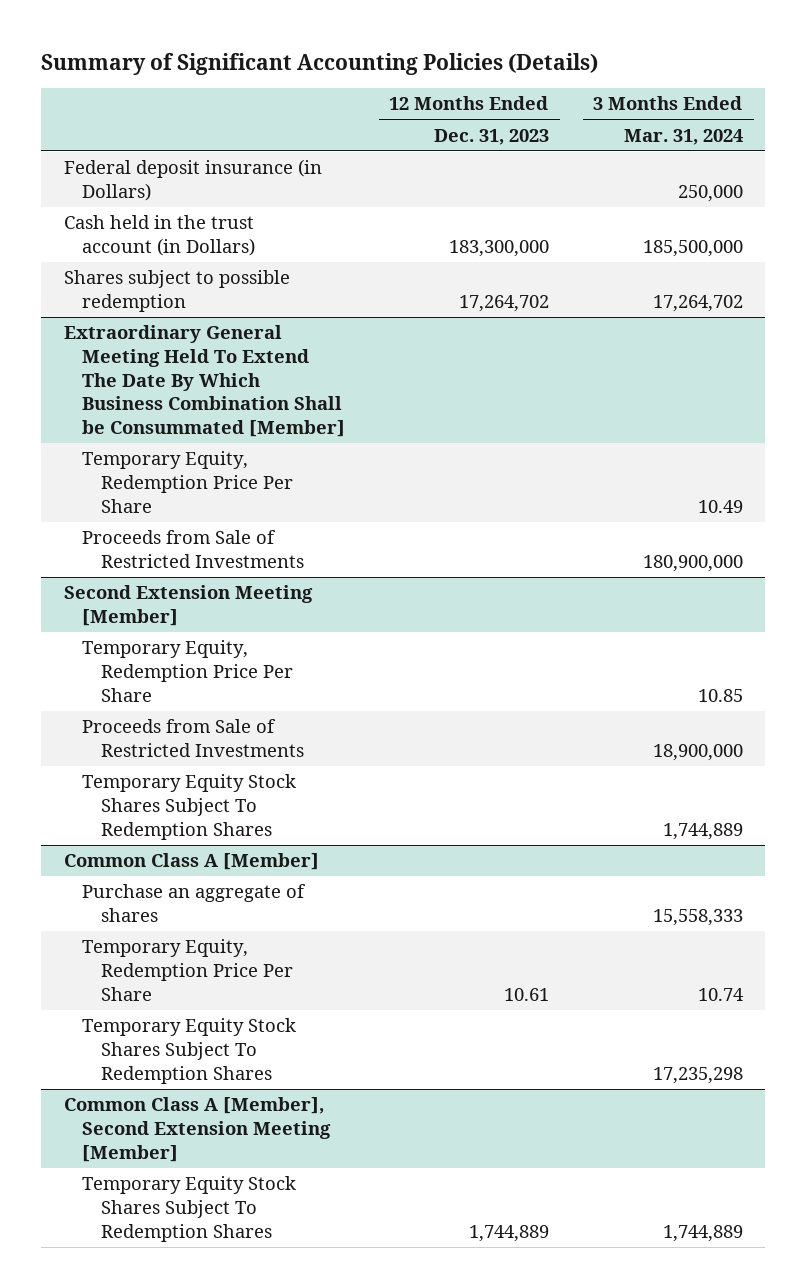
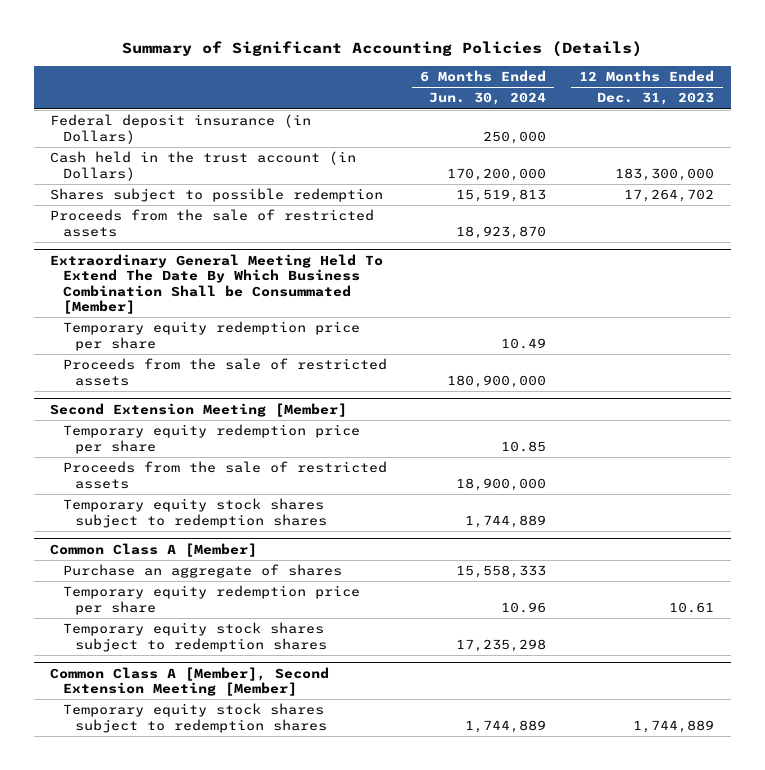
- | 12 Months Ended Dec. 31, 2023 | 3 Months Ended Mar. 31, 2024
+ | 6 Months Ended Jun. 30, 2024 | 12 Months Ended Dec. 31, 2023
+ Proceeds from the sale of restricted assets | 18,923,870 |
@ Extraordinary General Meeting Held To Extend The Date By Which Business Combination Shall be Consummated [Member]
- Temporary Equity, Redemption Price Per Share | | 10.49
- Proceeds from Sale of Restricted Investments | | 180,900,000
+ Temporary equity redemption price per share | 10.49 |
+ Proceeds from the sale of restricted assets | 180,900,000 |
@ Second Extension Meeting [Member]
- Temporary Equity, Redemption Price Per Share | | 10.85
- Proceeds from Sale of Restricted Investments | | 18,900,000
- Temporary Equity Stock Shares Subject To Redemption Shares | | 1,744,889
+ Temporary equity redemption price per share | 10.85 |
+ Proceeds from the sale of restricted assets | 18,900,000 |
+ Temporary equity stock shares subject to redemption shares | 1,744,889 |
@ Common Class A [Member]
- Temporary Equity, Redemption Price Per Share | 10.61 | 10.74
- Temporary Equity Stock Shares Subject To Redemption Shares | | 17,235,298
+ Temporary equity redemption price per share | 10.96 | 10.61
+ Temporary equity stock shares subject to redemption shares | 17,235,298 |
@ Common Class A [Member], Second Extension Meeting [Member]
- Temporary Equity Stock Shares Subject To Redemption Shares | 1,744,889 | 1,744,889
+ Temporary equity stock shares subject to redemption shares | 1,744,889 | 1,744,889

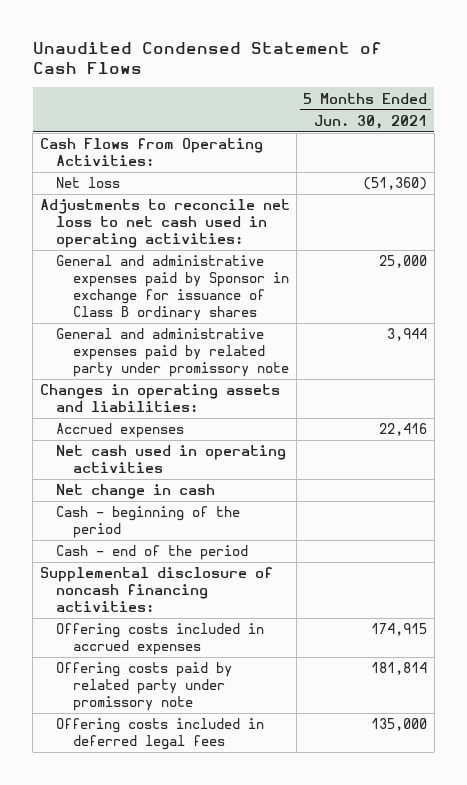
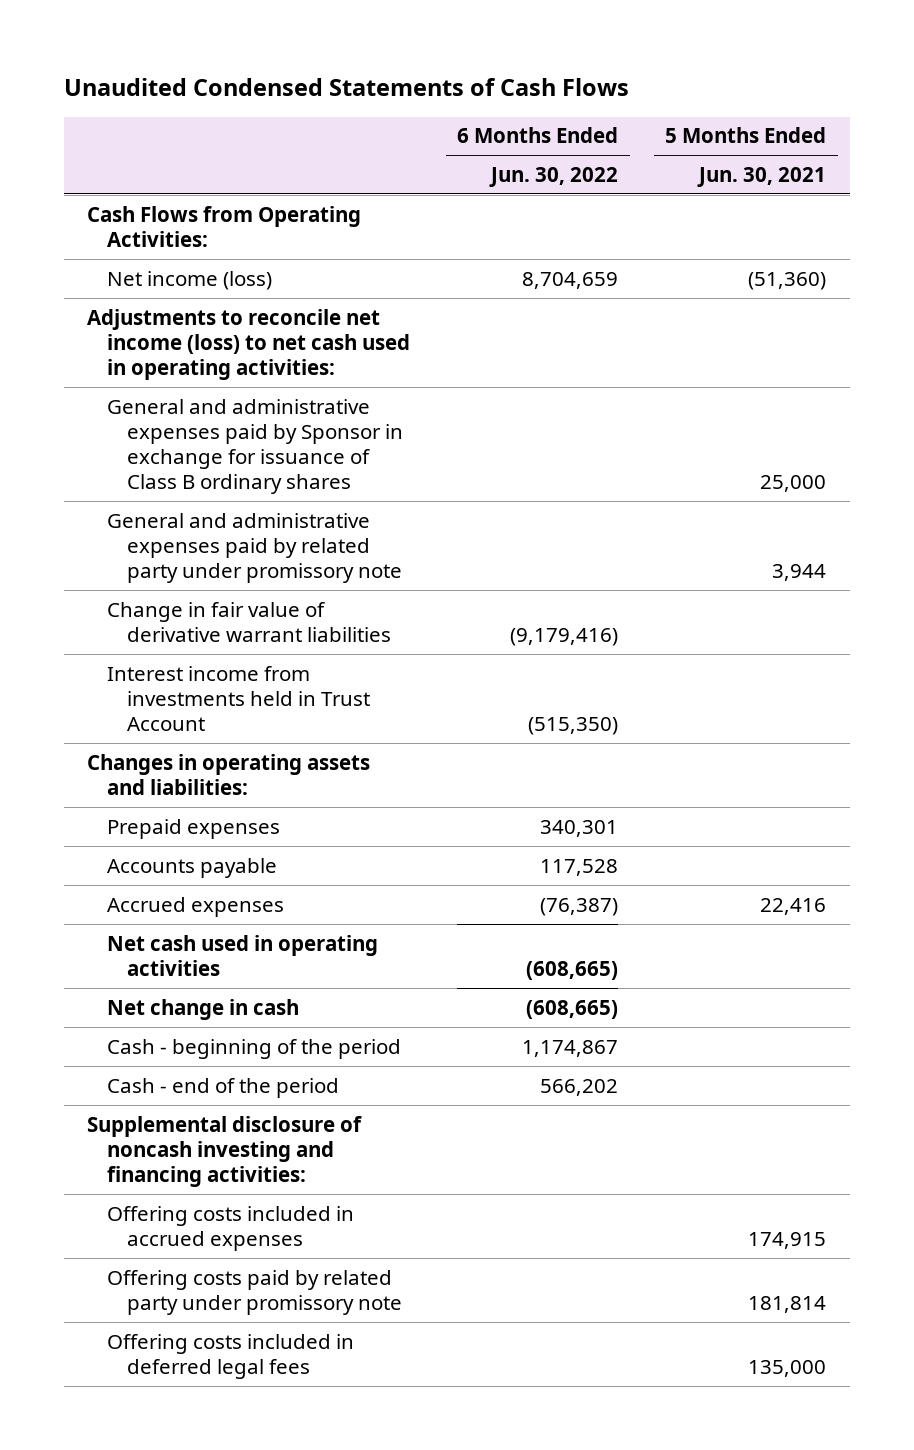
- Unaudited Condensed Statement of Cash Flows
+ Unaudited Condensed Statements of Cash Flows
- | 5 Months Ended Jun. 30, 2021
+ | 6 Months Ended Jun. 30, 2022 | 5 Months Ended Jun. 30, 2021
- Net loss | (51,360)
- Adjustments to reconcile net loss to net cash used in operating activities:
+ Net income (loss) | 8,704,659 | (51,360)
+ Adjustments to reconcile net income (loss) to net cash used in operating activities:
+ Change in fair value of derivative warrant liabilities | (9,179,416) |
+ Interest income from investments held in Trust Account | (515,350) |
+ Prepaid expenses | 340,301 |
+ Accounts payable | 117,528 |
- Supplemental disclosure of noncash financing activities:
+ Supplemental disclosure of noncash investing and financing activities:

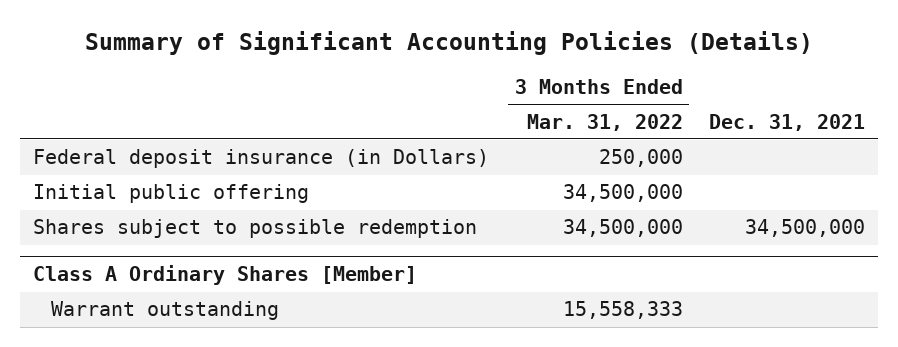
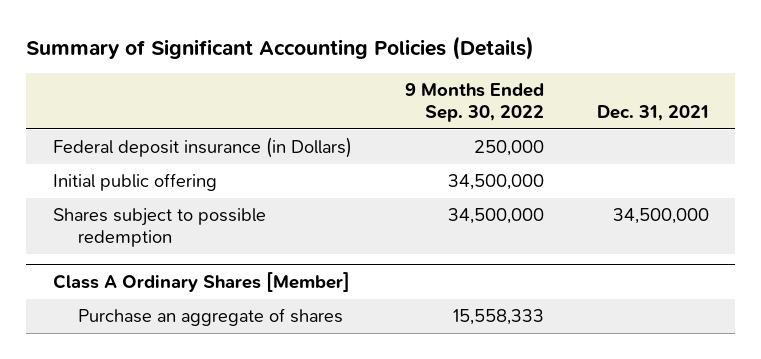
- | 3 Months Ended Mar. 31, 2022 | Dec. 31, 2021
+ | 9 Months Ended Sep. 30, 2022 | Dec. 31, 2021
@ Class A Ordinary Shares [Member]
- Warrant outstanding | 15,558,333 |
+ Purchase an aggregate of shares | 15,558,333 |

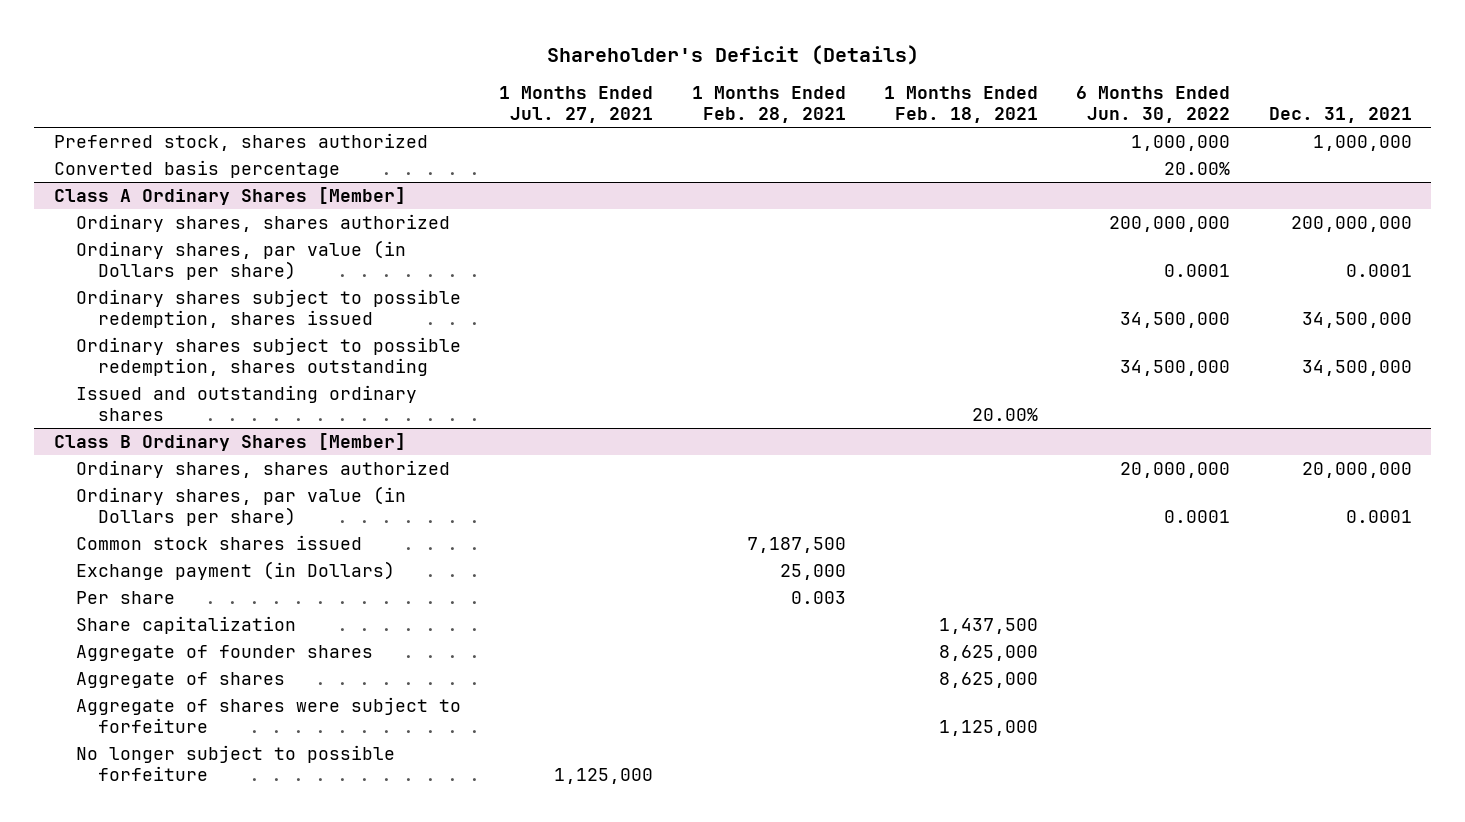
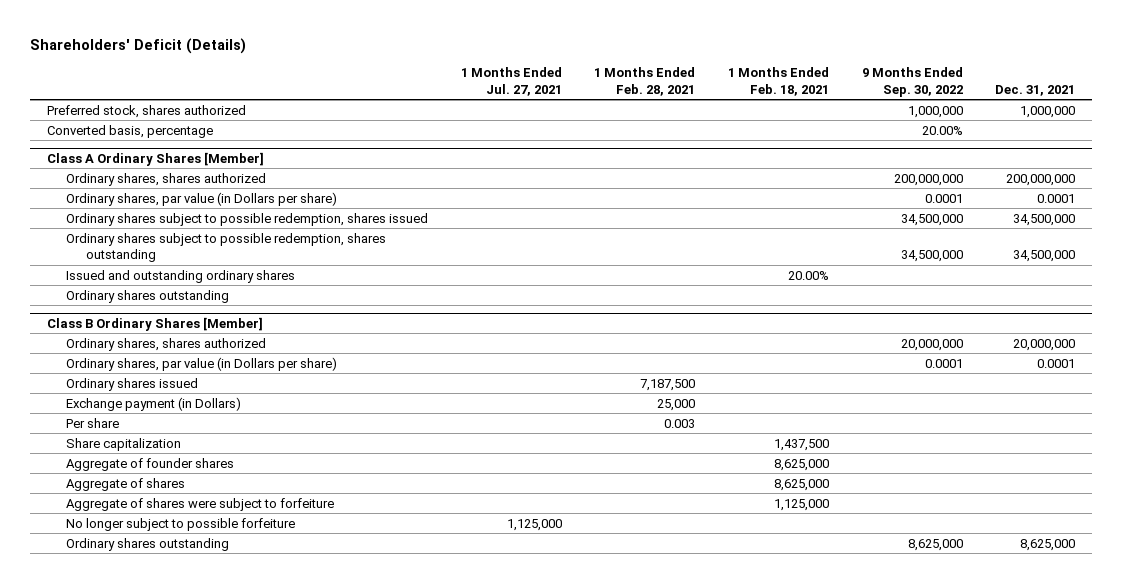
- Shareholder's Deficit (Details)
+ Shareholders' Deficit (Details)
- | 1 Months Ended Jul. 27, 2021 | 1 Months Ended Feb. 28, 2021 | 1 Months Ended Feb. 18, 2021 | 6 Months Ended Jun. 30, 2022 | Dec. 31, 2021
+ | 1 Months Ended Jul. 27, 2021 | 1 Months Ended Feb. 28, 2021 | 1 Months Ended Feb. 18, 2021 | 9 Months Ended Sep. 30, 2022 | Dec. 31, 2021
- Converted basis percentage | | | | 20.00% |
+ Converted basis, percentage | | | | 20.00% |
@ Class A Ordinary Shares [Member]
+ Ordinary shares outstanding
@ Class B Ordinary Shares [Member]
- Common stock shares issued | | 7,187,500 | | |
+ Ordinary shares issued | | 7,187,500 | | |
+ Ordinary shares outstanding | | | | 8,625,000 | 8,625,000

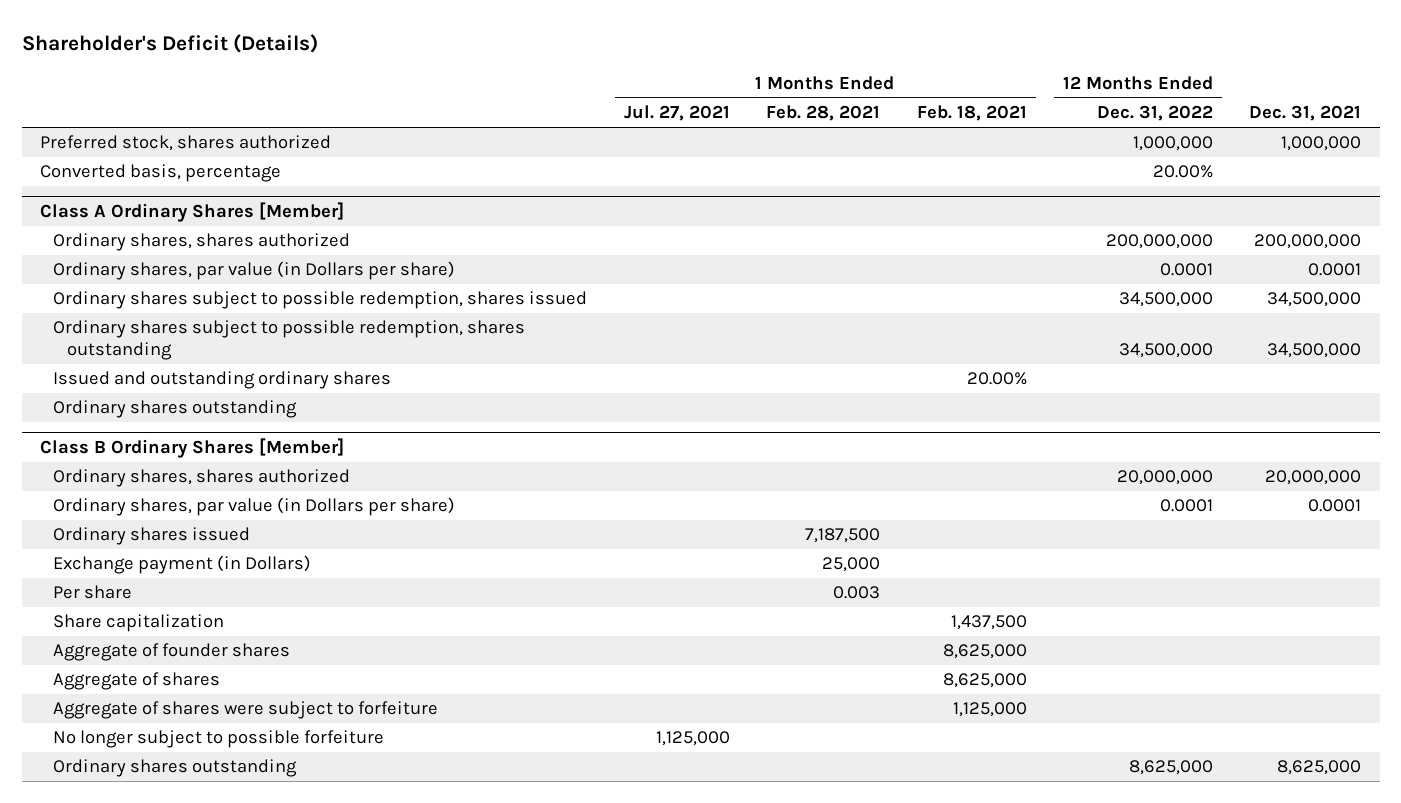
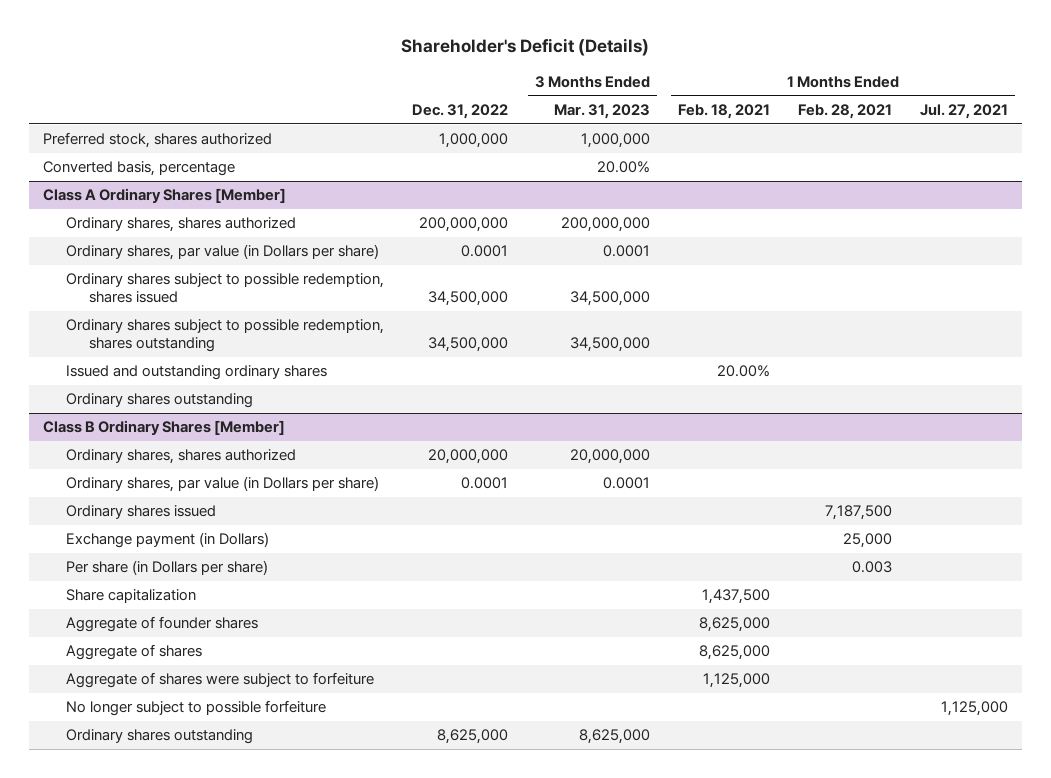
- | 1 Months Ended Jul. 27, 2021 | 1 Months Ended Feb. 28, 2021 | 1 Months Ended Feb. 18, 2021 | 12 Months Ended Dec. 31, 2022 | Dec. 31, 2021
+ | Dec. 31, 2022 | 3 Months Ended Mar. 31, 2023 | 1 Months Ended Feb. 18, 2021 | 1 Months Ended Feb. 28, 2021 | 1 Months Ended Jul. 27, 2021
@ Class B Ordinary Shares [Member]
- Per share | | 0.003 | | |
+ Per share (in Dollars per share) | | | | 0.003 |

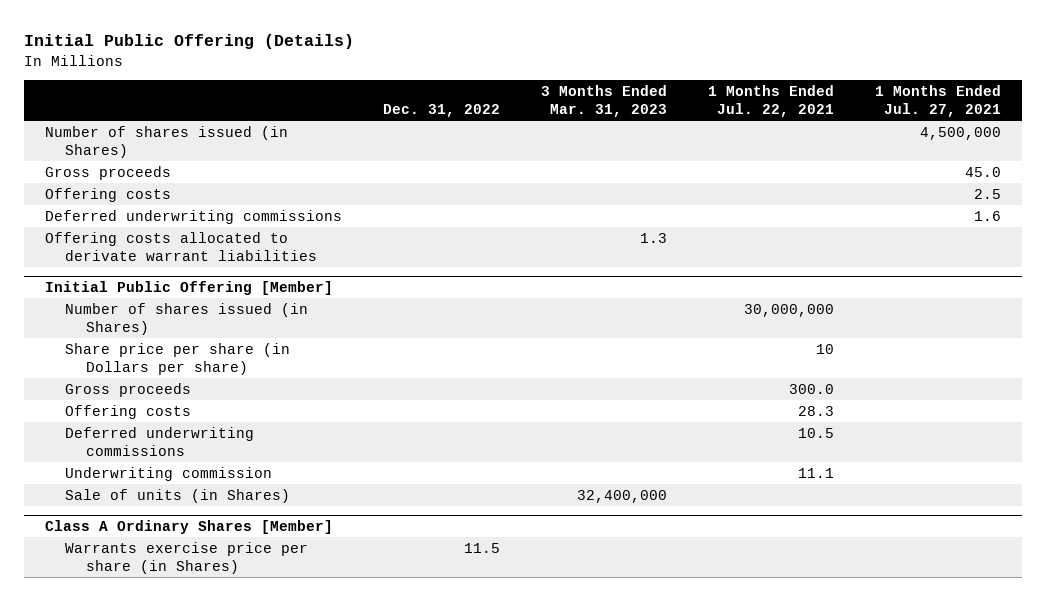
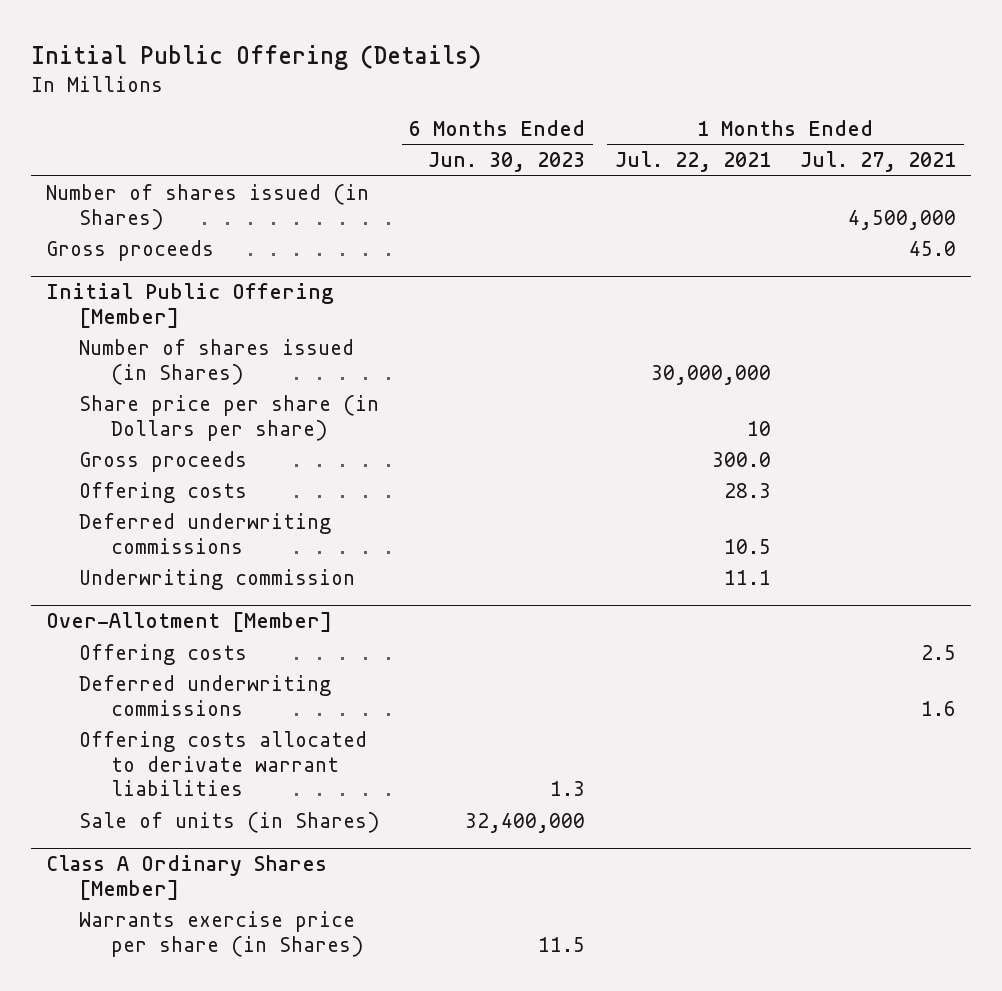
- | Dec. 31, 2022 | 3 Months Ended Mar. 31, 2023 | 1 Months Ended Jul. 22, 2021 | 1 Months Ended Jul. 27, 2021
+ | 6 Months Ended Jun. 30, 2023 | 1 Months Ended Jul. 22, 2021 | 1 Months Ended Jul. 27, 2021
- Offering costs | | | | 2.5
- Deferred underwriting commissions | | | | 1.6
- Offering costs allocated to derivate warrant liabilities | | 1.3 | |
@ Initial Public Offering [Member]
- Sale of units (in Shares) | | 32,400,000 | |
+ Over-Allotment [Member]
+ Offering costs | | | 2.5
+ Deferred underwriting commissions | | | 1.6
+ Offering costs allocated to derivate warrant liabilities | 1.3 | |
+ Sale of units (in Shares) | 32,400,000 | |

